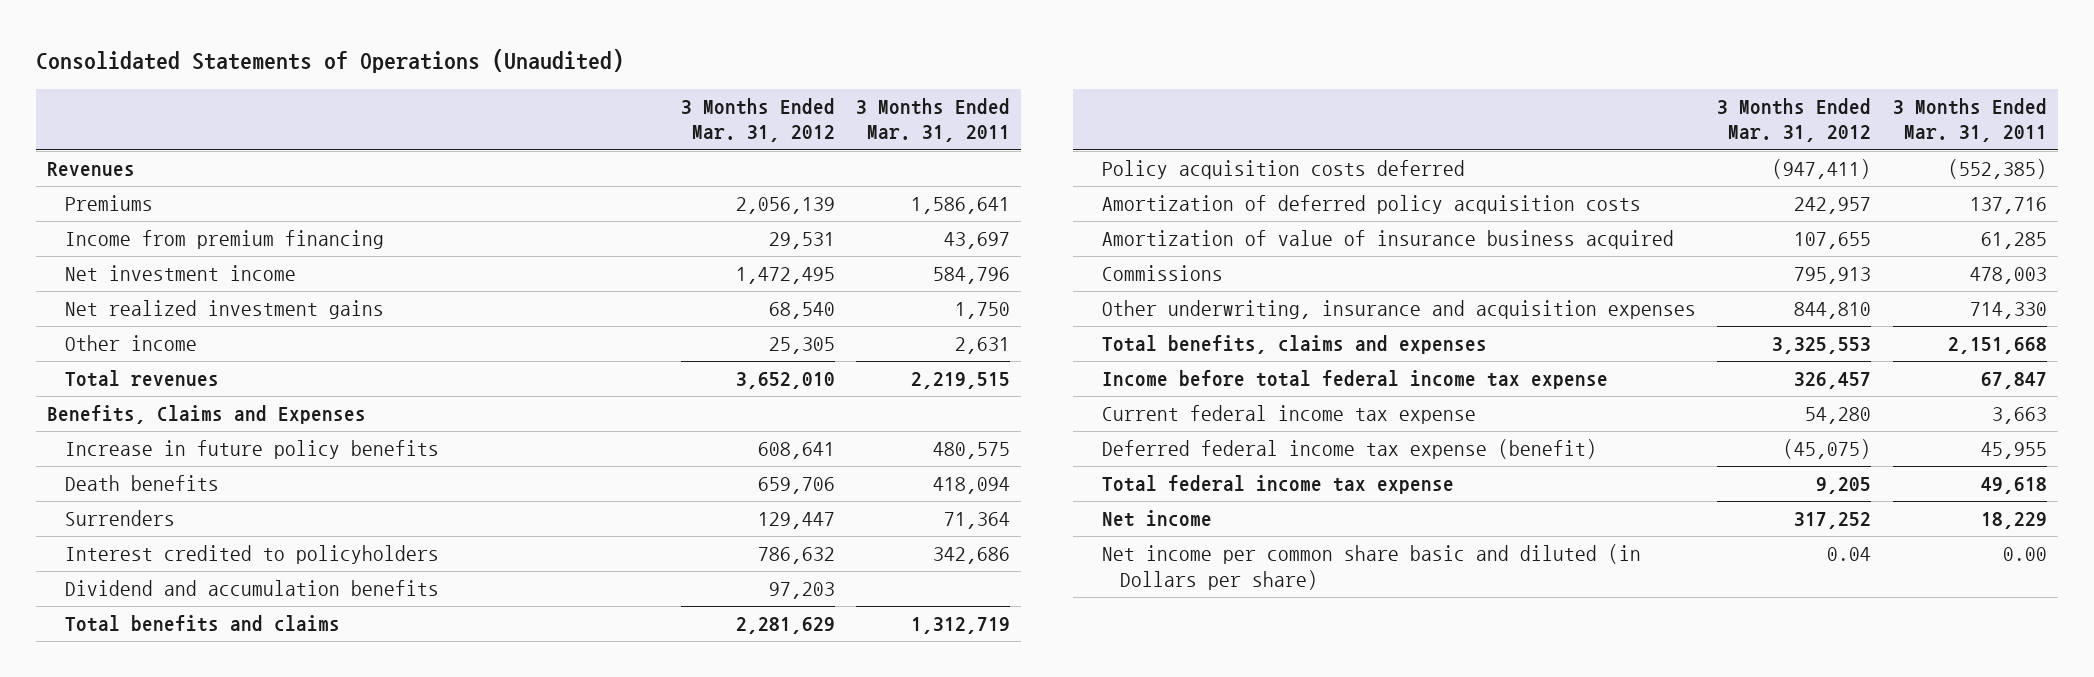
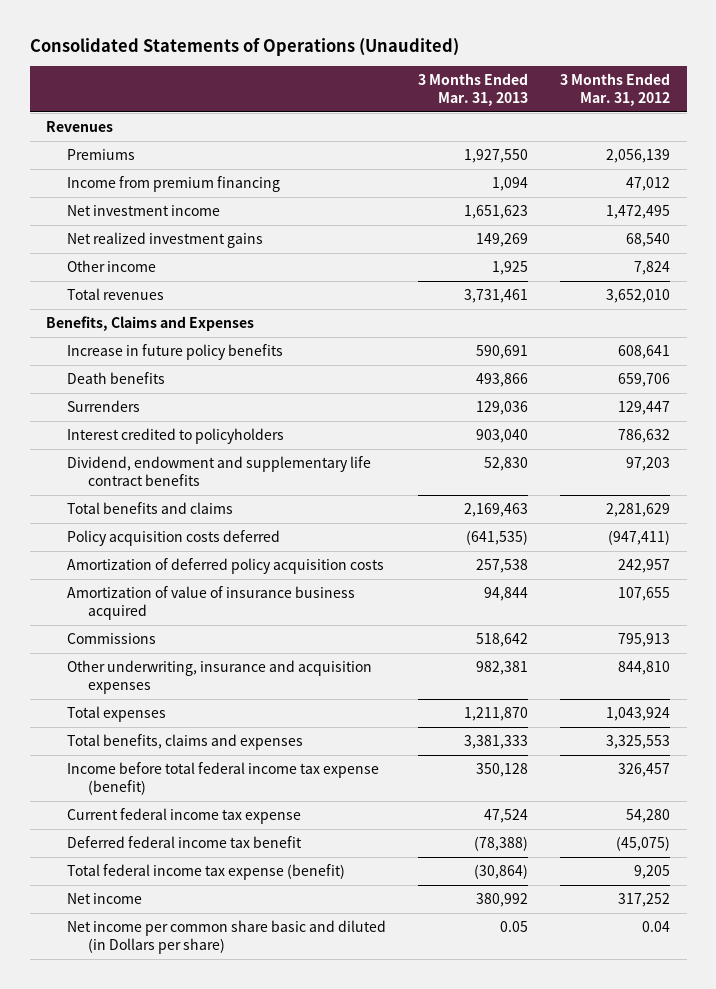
- | 3 Months Ended Mar. 31, 2012 | 3 Months Ended Mar. 31, 2011
+ | 3 Months Ended Mar. 31, 2013 | 3 Months Ended Mar. 31, 2012
- Income from premium financing | 29,531 | 43,697
+ Income from premium financing | 1,094 | 47,012
- Other income | 25,305 | 2,631
+ Other income | 1,925 | 7,824
- Dividend and accumulation benefits | 97,203 |
+ Dividend, endowment and supplementary life contract benefits | 52,830 | 97,203
+ Total expenses | 1,211,870 | 1,043,924
- Income before total federal income tax expense | 326,457 | 67,847
+ Income before total federal income tax expense (benefit) | 350,128 | 326,457
- Deferred federal income tax expense (benefit) | (45,075) | 45,955
- Total federal income tax expense | 9,205 | 49,618
+ Deferred federal income tax benefit | (78,388) | (45,075)
+ Total federal income tax expense (benefit) | (30,864) | 9,205

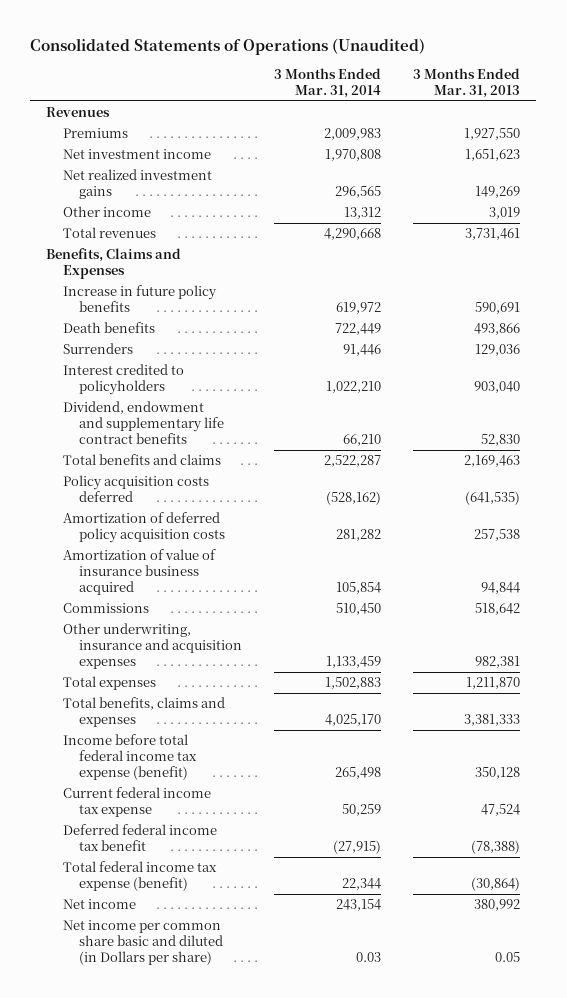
- | 3 Months Ended Mar. 31, 2013 | 3 Months Ended Mar. 31, 2012
+ | 3 Months Ended Mar. 31, 2014 | 3 Months Ended Mar. 31, 2013
- Income from premium financing | 1,094 | 47,012
- Other income | 1,925 | 7,824
+ Other income | 13,312 | 3,019

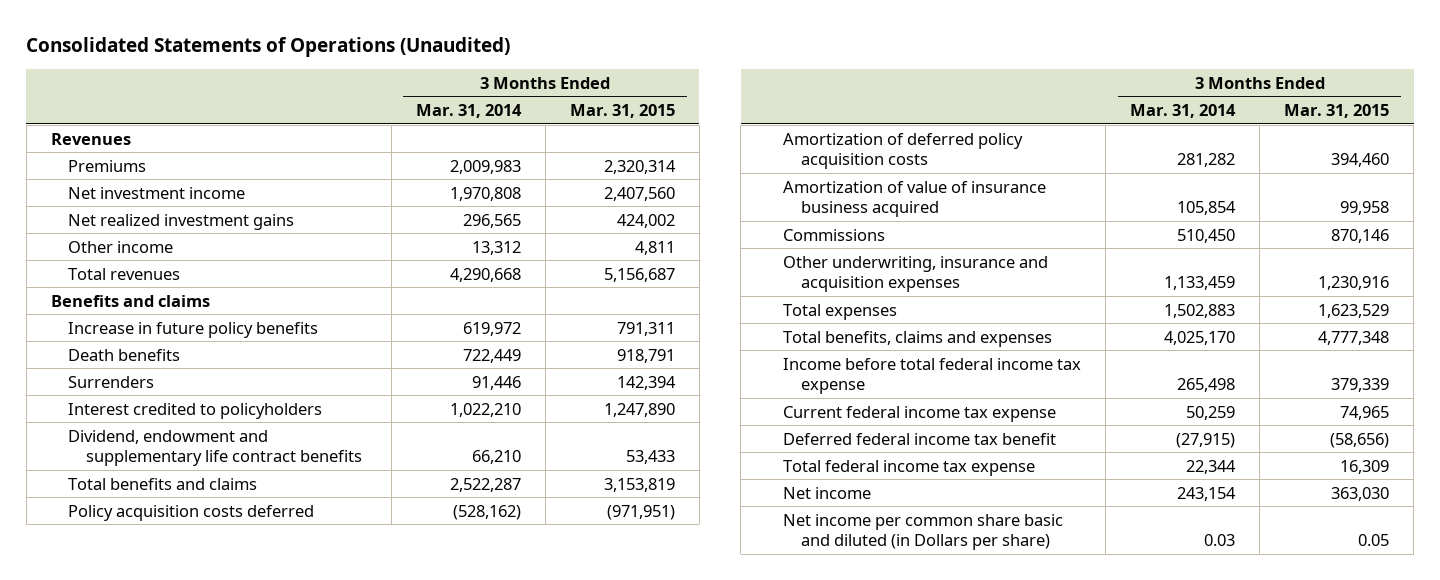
- | 3 Months Ended Mar. 31, 2014 | 3 Months Ended Mar. 31, 2013
+ | 3 Months Ended Mar. 31, 2014 | 3 Months Ended Mar. 31, 2015
- Benefits, Claims and Expenses
+ Benefits and claims
- Income before total federal income tax expense (benefit) | 265,498 | 350,128
+ Income before total federal income tax expense | 265,498 | 379,339
- Total federal income tax expense (benefit) | 22,344 | (30,864)
+ Total federal income tax expense | 22,344 | 16,309

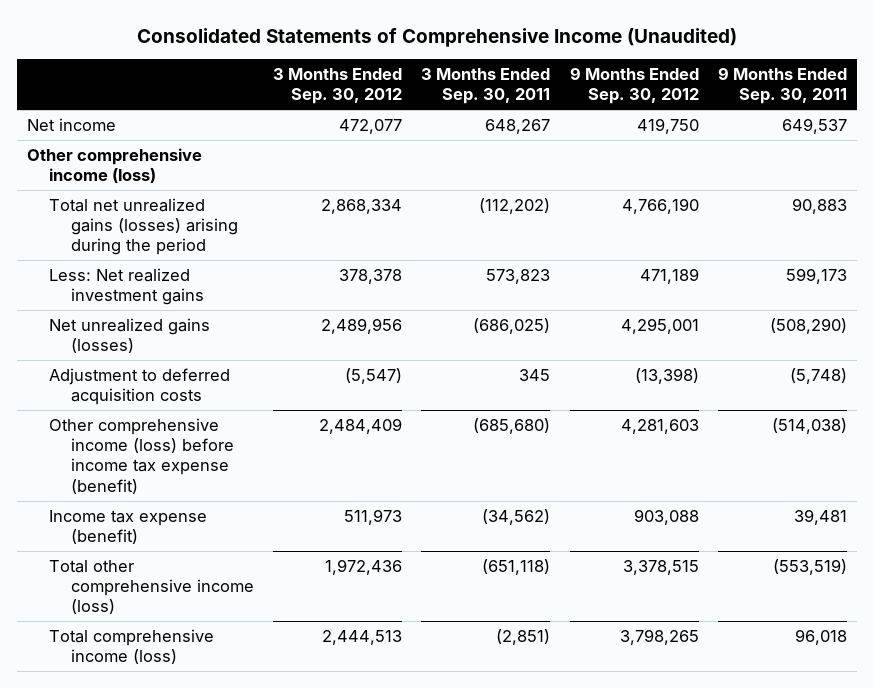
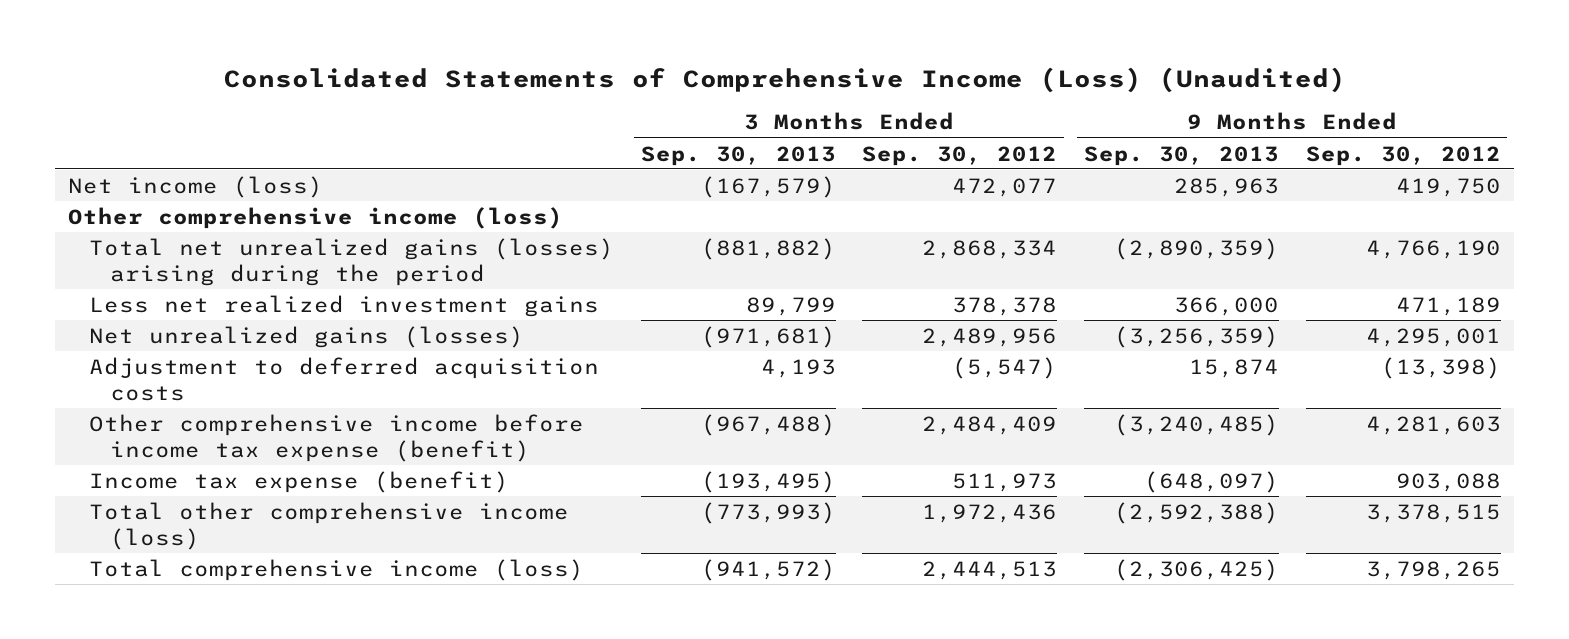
- Consolidated Statements of Comprehensive Income (Unaudited)
+ Consolidated Statements of Comprehensive Income (Loss) (Unaudited)
- | 3 Months Ended Sep. 30, 2012 | 3 Months Ended Sep. 30, 2011 | 9 Months Ended Sep. 30, 2012 | 9 Months Ended Sep. 30, 2011
+ | 3 Months Ended Sep. 30, 2013 | 3 Months Ended Sep. 30, 2012 | 9 Months Ended Sep. 30, 2013 | 9 Months Ended Sep. 30, 2012
- Net income | 472,077 | 648,267 | 419,750 | 649,537
+ Net income (loss) | (167,579) | 472,077 | 285,963 | 419,750
- Less: Net realized investment gains | 378,378 | 573,823 | 471,189 | 599,173
+ Less net realized investment gains | 89,799 | 378,378 | 366,000 | 471,189
- Other comprehensive income (loss) before income tax expense (benefit) | 2,484,409 | (685,680) | 4,281,603 | (514,038)
+ Other comprehensive income before income tax expense (benefit) | (967,488) | 2,484,409 | (3,240,485) | 4,281,603

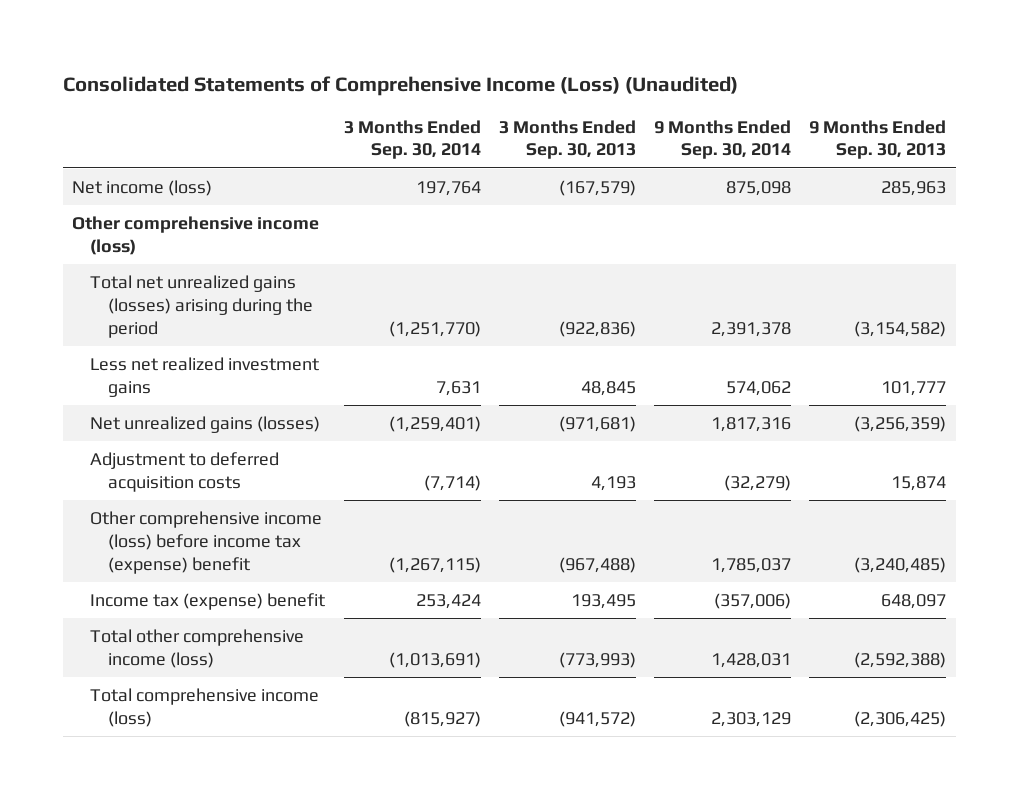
- | 3 Months Ended Sep. 30, 2013 | 3 Months Ended Sep. 30, 2012 | 9 Months Ended Sep. 30, 2013 | 9 Months Ended Sep. 30, 2012
+ | 3 Months Ended Sep. 30, 2014 | 3 Months Ended Sep. 30, 2013 | 9 Months Ended Sep. 30, 2014 | 9 Months Ended Sep. 30, 2013
- Total net unrealized gains (losses) arising during the period | (881,882) | 2,868,334 | (2,890,359) | 4,766,190
- Less net realized investment gains | 89,799 | 378,378 | 366,000 | 471,189
+ Total net unrealized gains (losses) arising during the period | (1,251,770) | (922,836) | 2,391,378 | (3,154,582)
+ Less net realized investment gains | 7,631 | 48,845 | 574,062 | 101,777
- Other comprehensive income before income tax expense (benefit) | (967,488) | 2,484,409 | (3,240,485) | 4,281,603
- Income tax expense (benefit) | (193,495) | 511,973 | (648,097) | 903,088
+ Other comprehensive income (loss) before income tax (expense) benefit | (1,267,115) | (967,488) | 1,785,037 | (3,240,485)
+ Income tax (expense) benefit | 253,424 | 193,495 | (357,006) | 648,097

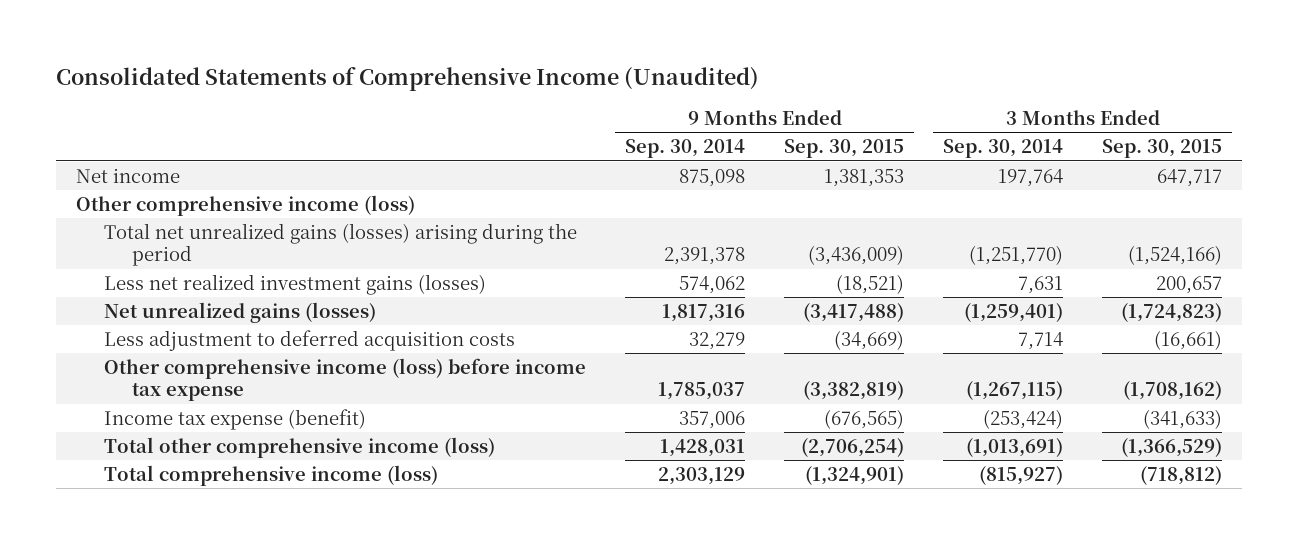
- Consolidated Statements of Comprehensive Income (Loss) (Unaudited)
+ Consolidated Statements of Comprehensive Income (Unaudited)
- | 3 Months Ended Sep. 30, 2014 | 3 Months Ended Sep. 30, 2013 | 9 Months Ended Sep. 30, 2014 | 9 Months Ended Sep. 30, 2013
+ | 9 Months Ended Sep. 30, 2014 | 9 Months Ended Sep. 30, 2015 | 3 Months Ended Sep. 30, 2014 | 3 Months Ended Sep. 30, 2015
- Net income (loss) | 197,764 | (167,579) | 875,098 | 285,963
+ Net income | 875,098 | 1,381,353 | 197,764 | 647,717
- Less net realized investment gains | 7,631 | 48,845 | 574,062 | 101,777
+ Less net realized investment gains (losses) | 574,062 | (18,521) | 7,631 | 200,657
- Adjustment to deferred acquisition costs | (7,714) | 4,193 | (32,279) | 15,874
- Other comprehensive income (loss) before income tax (expense) benefit | (1,267,115) | (967,488) | 1,785,037 | (3,240,485)
- Income tax (expense) benefit | 253,424 | 193,495 | (357,006) | 648,097
+ Less adjustment to deferred acquisition costs | 32,279 | (34,669) | 7,714 | (16,661)
+ Other comprehensive income (loss) before income tax expense | 1,785,037 | (3,382,819) | (1,267,115) | (1,708,162)
+ Income tax expense (benefit) | 357,006 | (676,565) | (253,424) | (341,633)

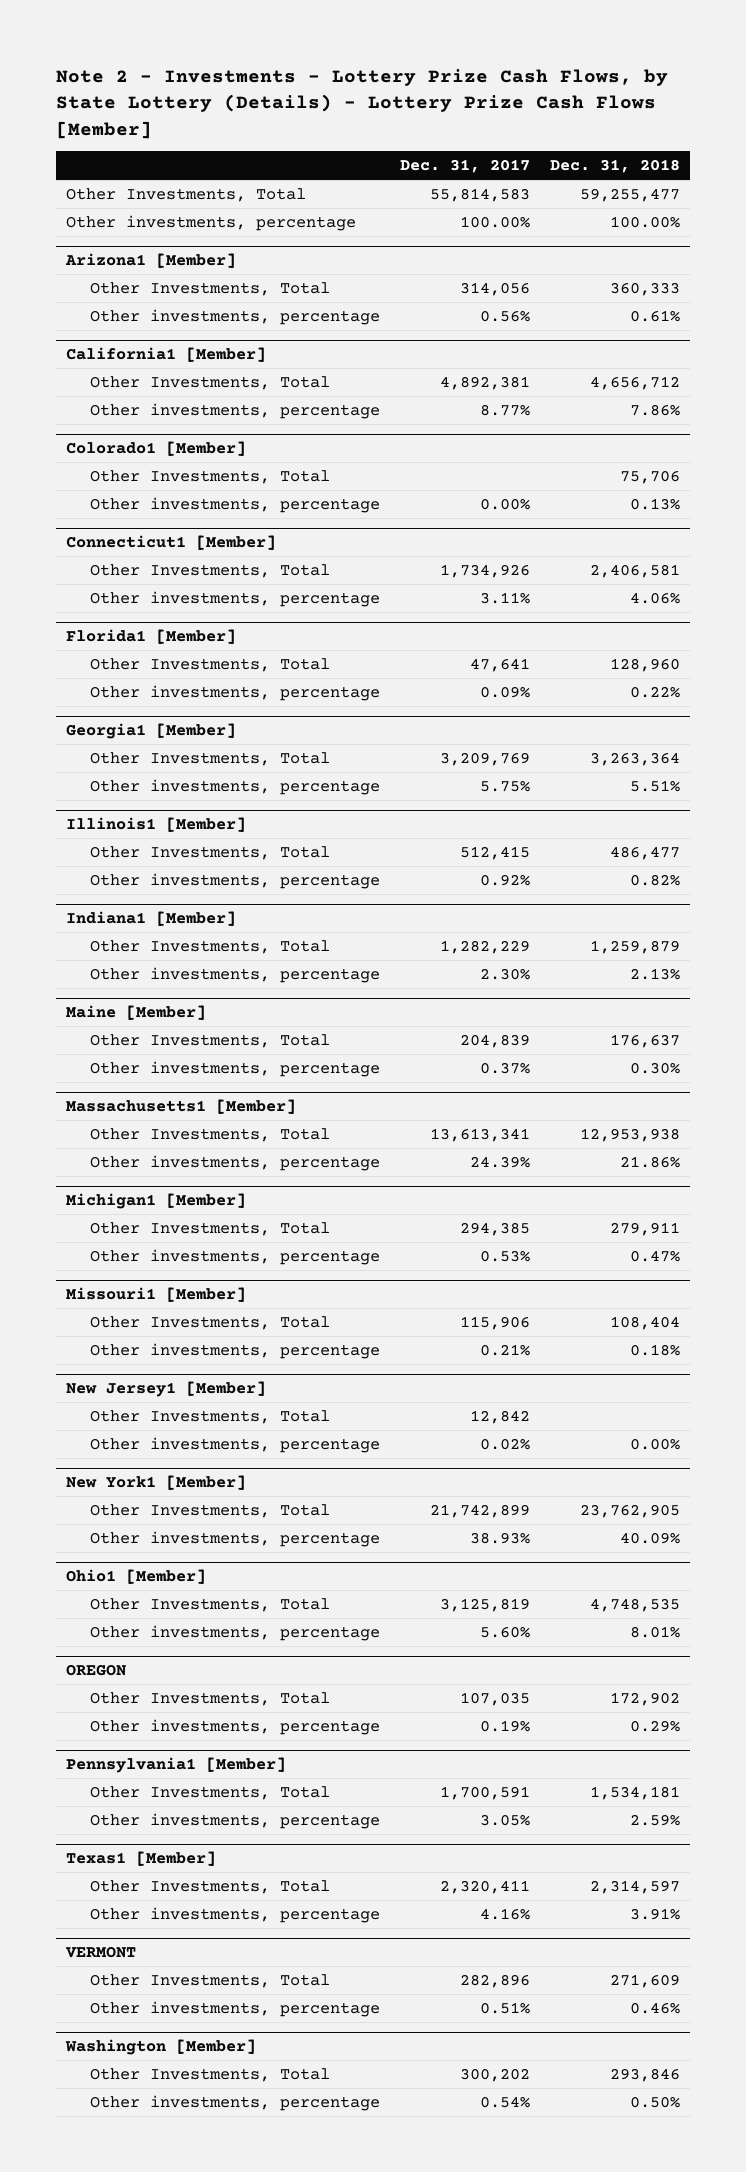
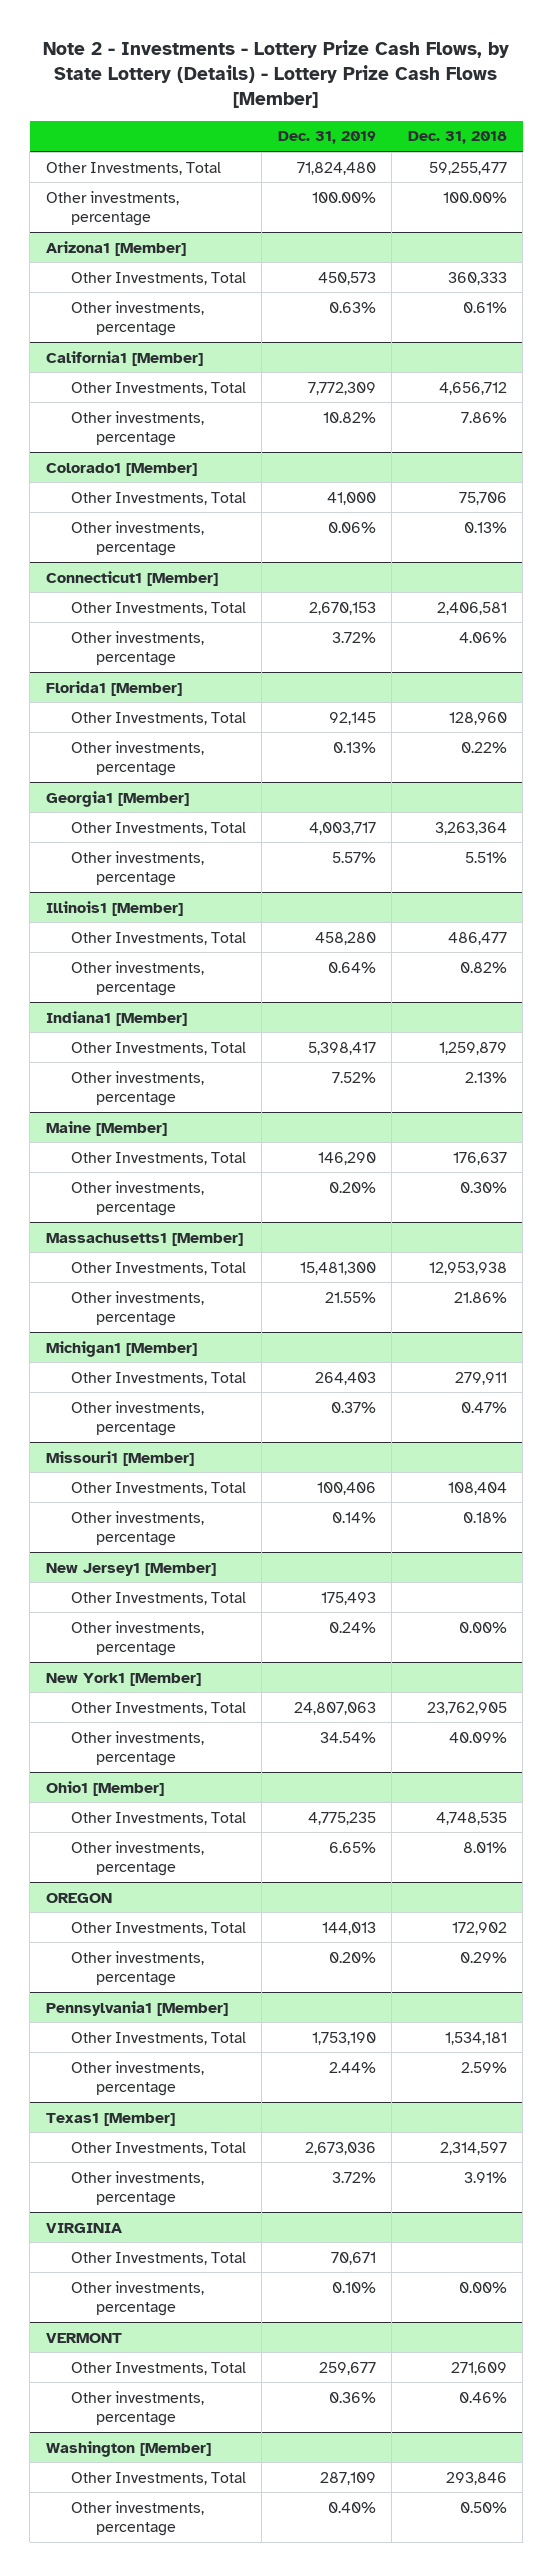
- | Dec. 31, 2017 | Dec. 31, 2018
+ | Dec. 31, 2019 | Dec. 31, 2018
+ VIRGINIA
+ Other Investments, Total | 70,671 |
+ Other investments, percentage | 0.10% | 0.00%

